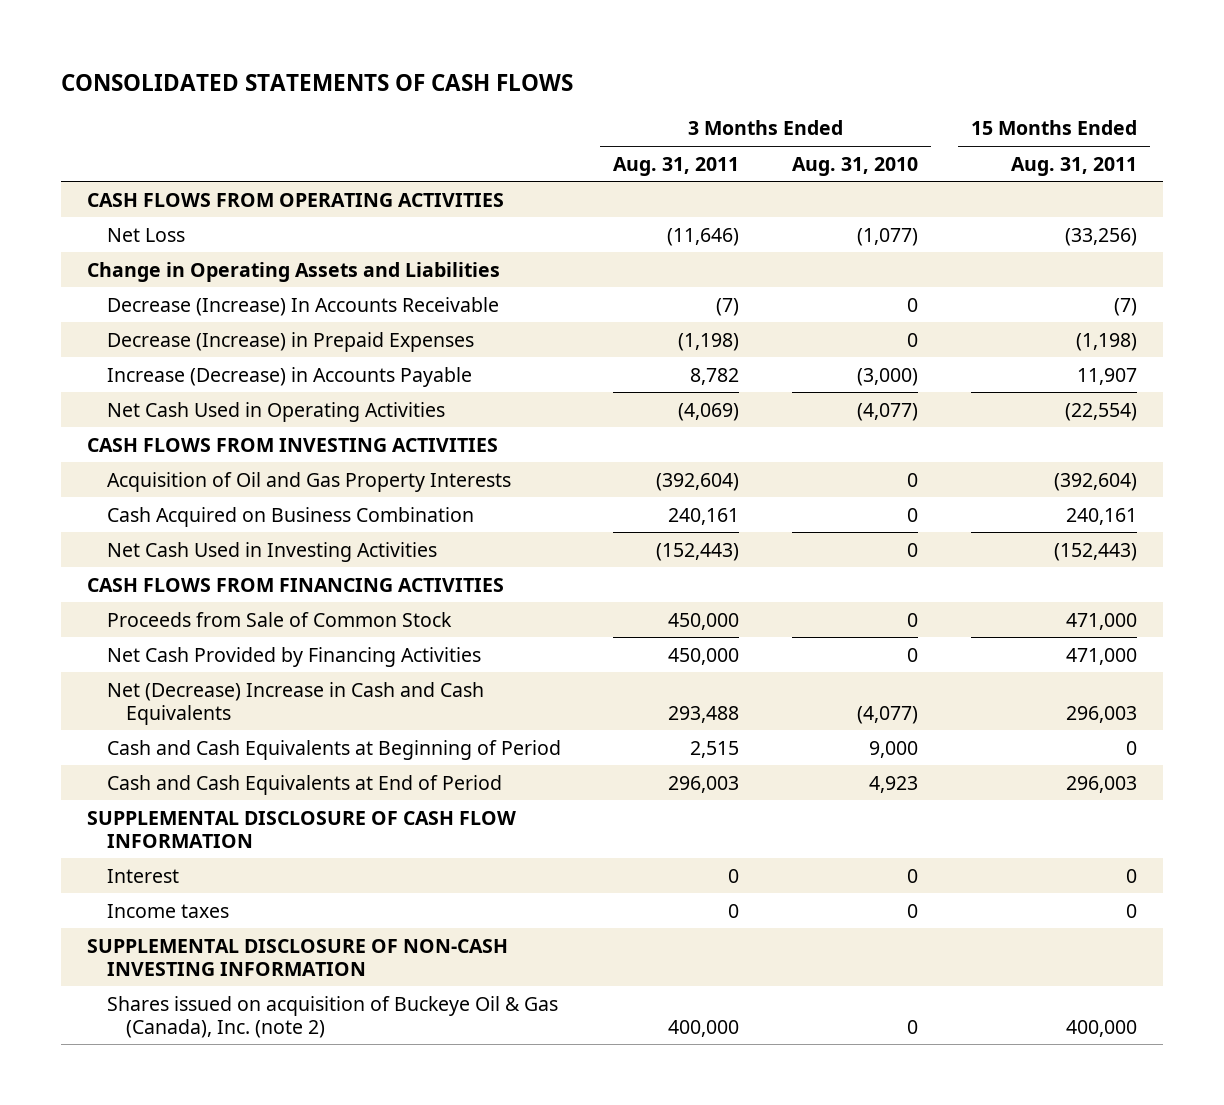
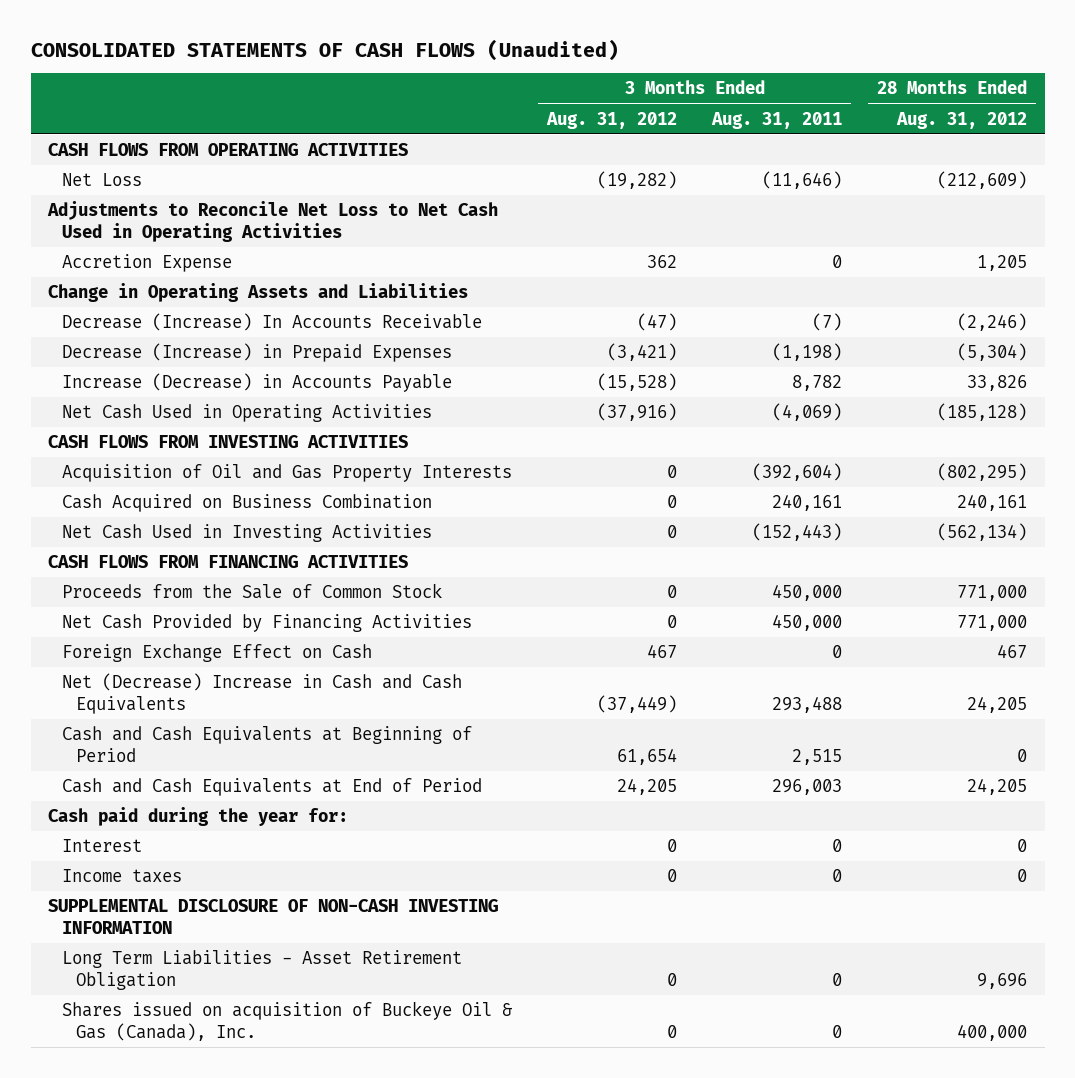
- CONSOLIDATED STATEMENTS OF CASH FLOWS
+ CONSOLIDATED STATEMENTS OF CASH FLOWS (Unaudited)
- | 3 Months Ended Aug. 31, 2011 | 3 Months Ended Aug. 31, 2010 | 15 Months Ended Aug. 31, 2011
+ | 3 Months Ended Aug. 31, 2012 | 3 Months Ended Aug. 31, 2011 | 28 Months Ended Aug. 31, 2012
+ Adjustments to Reconcile Net Loss to Net Cash Used in Operating Activities
+ Accretion Expense | 362 | 0 | 1,205
- Proceeds from Sale of Common Stock | 450,000 | 0 | 471,000
+ Proceeds from the Sale of Common Stock | 0 | 450,000 | 771,000
+ Foreign Exchange Effect on Cash | 467 | 0 | 467
- SUPPLEMENTAL DISCLOSURE OF CASH FLOW INFORMATION
+ Cash paid during the year for:
- Shares issued on acquisition of Buckeye Oil & Gas (Canada), Inc. (note 2) | 400,000 | 0 | 400,000
+ Long Term Liabilities - Asset Retirement Obligation | 0 | 0 | 9,696
+ Shares issued on acquisition of Buckeye Oil & Gas (Canada), Inc. | 0 | 0 | 400,000

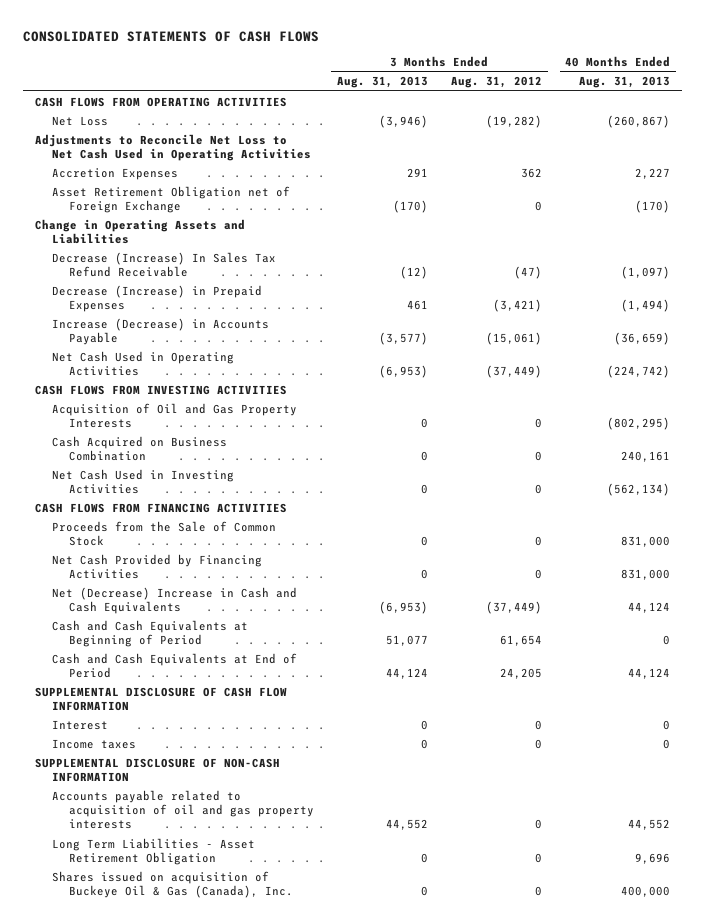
- CONSOLIDATED STATEMENTS OF CASH FLOWS (Unaudited)
+ CONSOLIDATED STATEMENTS OF CASH FLOWS
- | 3 Months Ended Aug. 31, 2012 | 3 Months Ended Aug. 31, 2011 | 28 Months Ended Aug. 31, 2012
+ | 3 Months Ended Aug. 31, 2013 | 3 Months Ended Aug. 31, 2012 | 40 Months Ended Aug. 31, 2013
- Accretion Expense | 362 | 0 | 1,205
+ Accretion Expenses | 291 | 362 | 2,227
+ Asset Retirement Obligation net of Foreign Exchange | (170) | 0 | (170)
- Decrease (Increase) In Accounts Receivable | (47) | (7) | (2,246)
+ Decrease (Increase) In Sales Tax Refund Receivable | (12) | (47) | (1,097)
- Increase (Decrease) in Accounts Payable | (15,528) | 8,782 | 33,826
- Net Cash Used in Operating Activities | (37,916) | (4,069) | (185,128)
+ Increase (Decrease) in Accounts Payable | (3,577) | (15,061) | (36,659)
+ Net Cash Used in Operating Activities | (6,953) | (37,449) | (224,742)
- Foreign Exchange Effect on Cash | 467 | 0 | 467
- Cash paid during the year for:
+ SUPPLEMENTAL DISCLOSURE OF CASH FLOW INFORMATION
- SUPPLEMENTAL DISCLOSURE OF NON-CASH INVESTING INFORMATION
+ SUPPLEMENTAL DISCLOSURE OF NON-CASH INFORMATION
+ Accounts payable related to acquisition of oil and gas property interests | 44,552 | 0 | 44,552

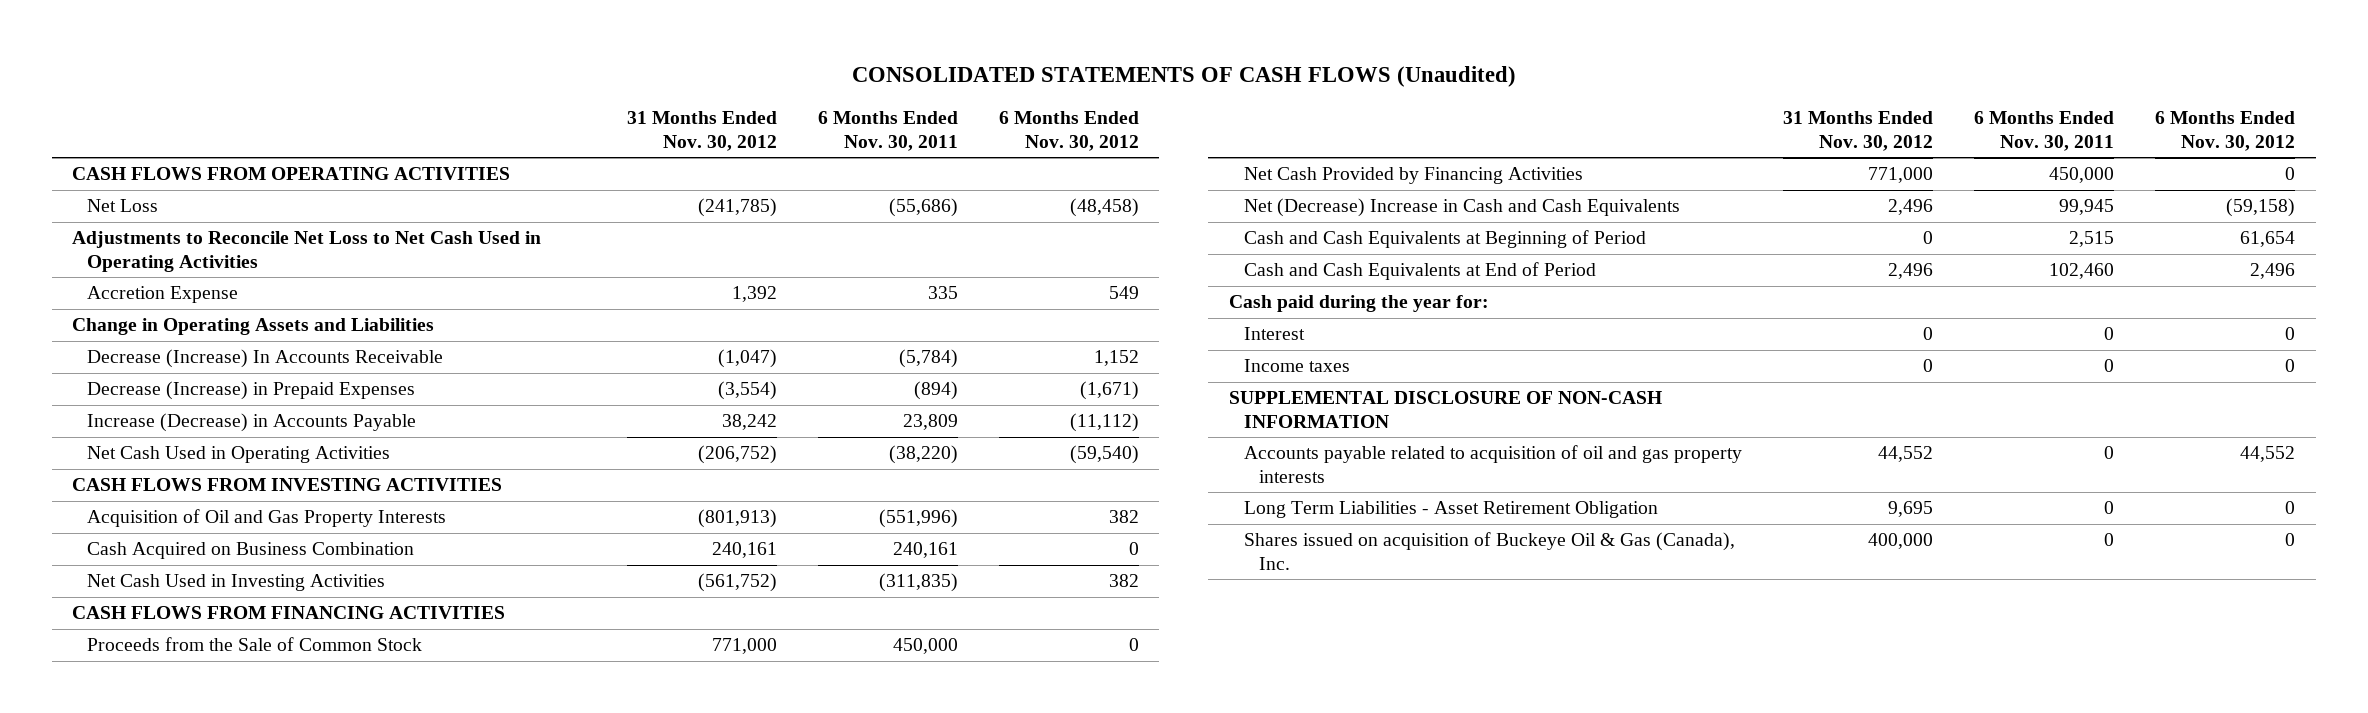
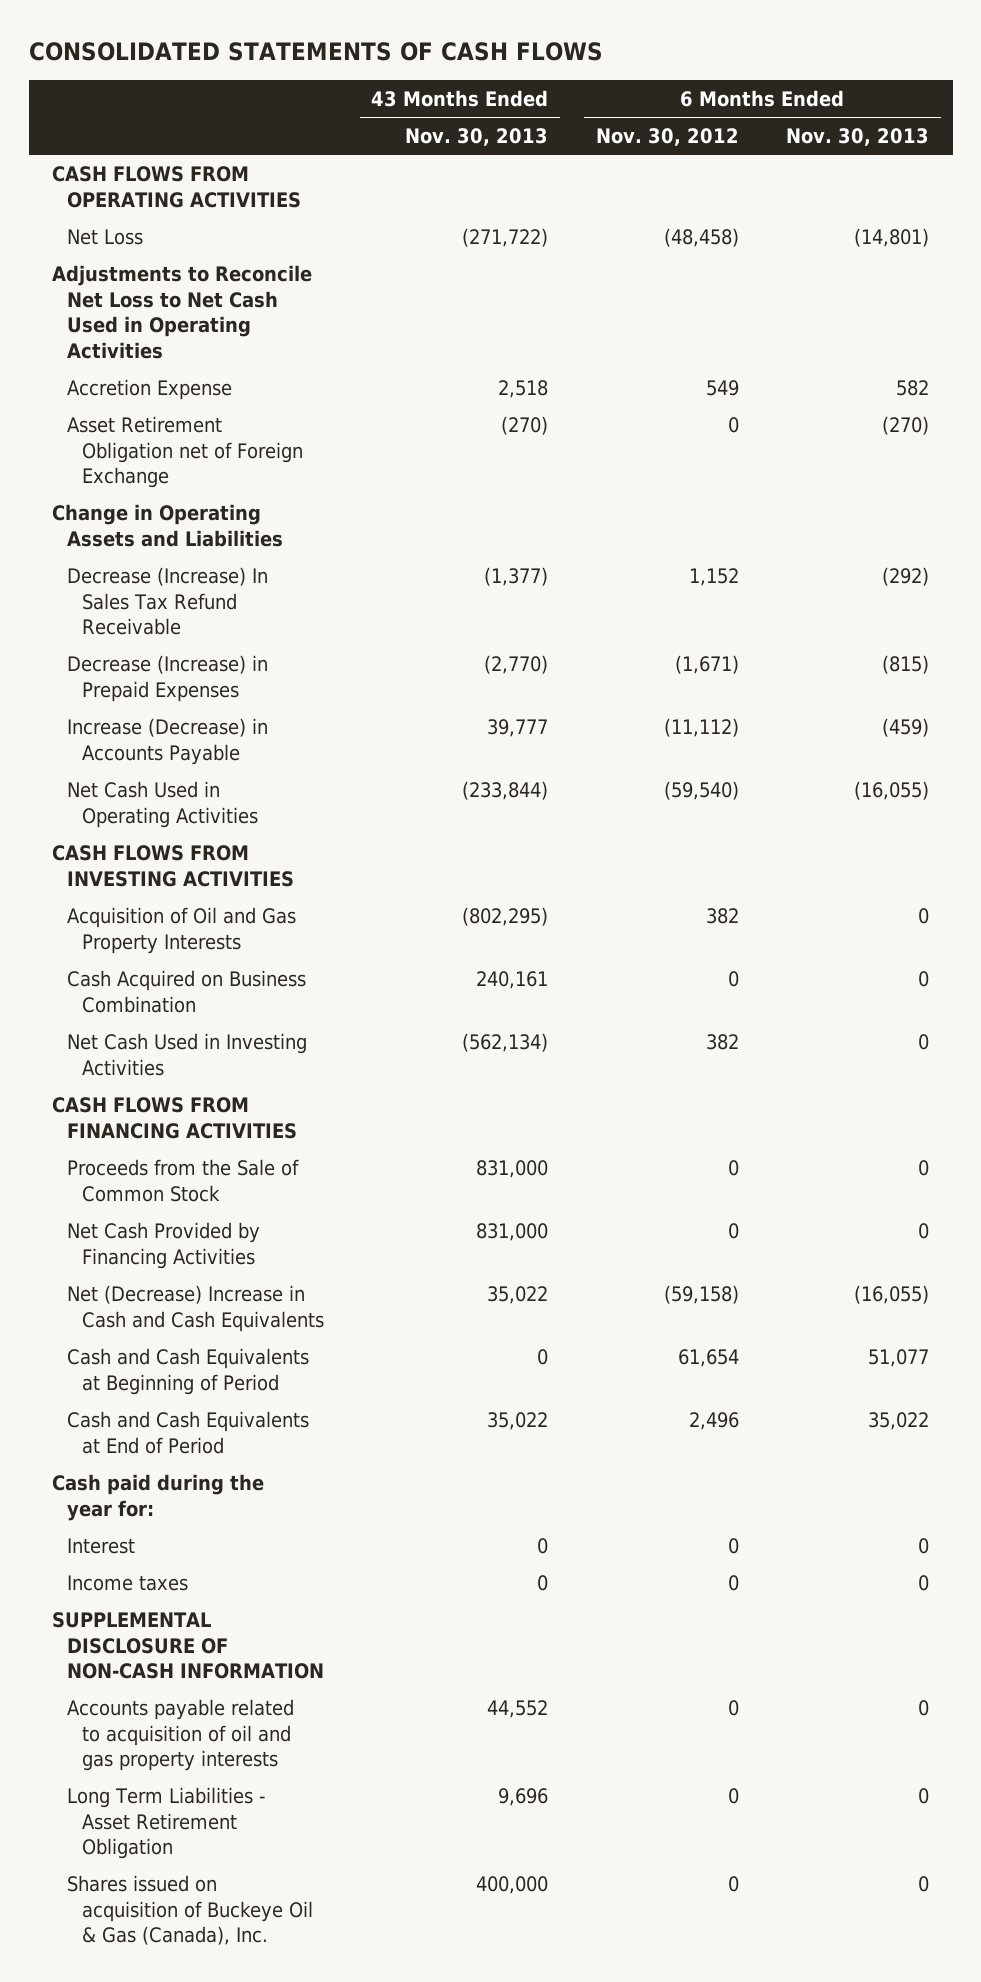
- CONSOLIDATED STATEMENTS OF CASH FLOWS (Unaudited)
+ CONSOLIDATED STATEMENTS OF CASH FLOWS
- | 31 Months Ended Nov. 30, 2012 | 6 Months Ended Nov. 30, 2011 | 6 Months Ended Nov. 30, 2012
+ | 43 Months Ended Nov. 30, 2013 | 6 Months Ended Nov. 30, 2012 | 6 Months Ended Nov. 30, 2013
+ Asset Retirement Obligation net of Foreign Exchange | (270) | 0 | (270)
- Decrease (Increase) In Accounts Receivable | (1,047) | (5,784) | 1,152
+ Decrease (Increase) In Sales Tax Refund Receivable | (1,377) | 1,152 | (292)
- Accounts payable related to acquisition of oil and gas property interests | 44,552 | 0 | 44,552
+ Accounts payable related to acquisition of oil and gas property interests | 44,552 | 0 | 0

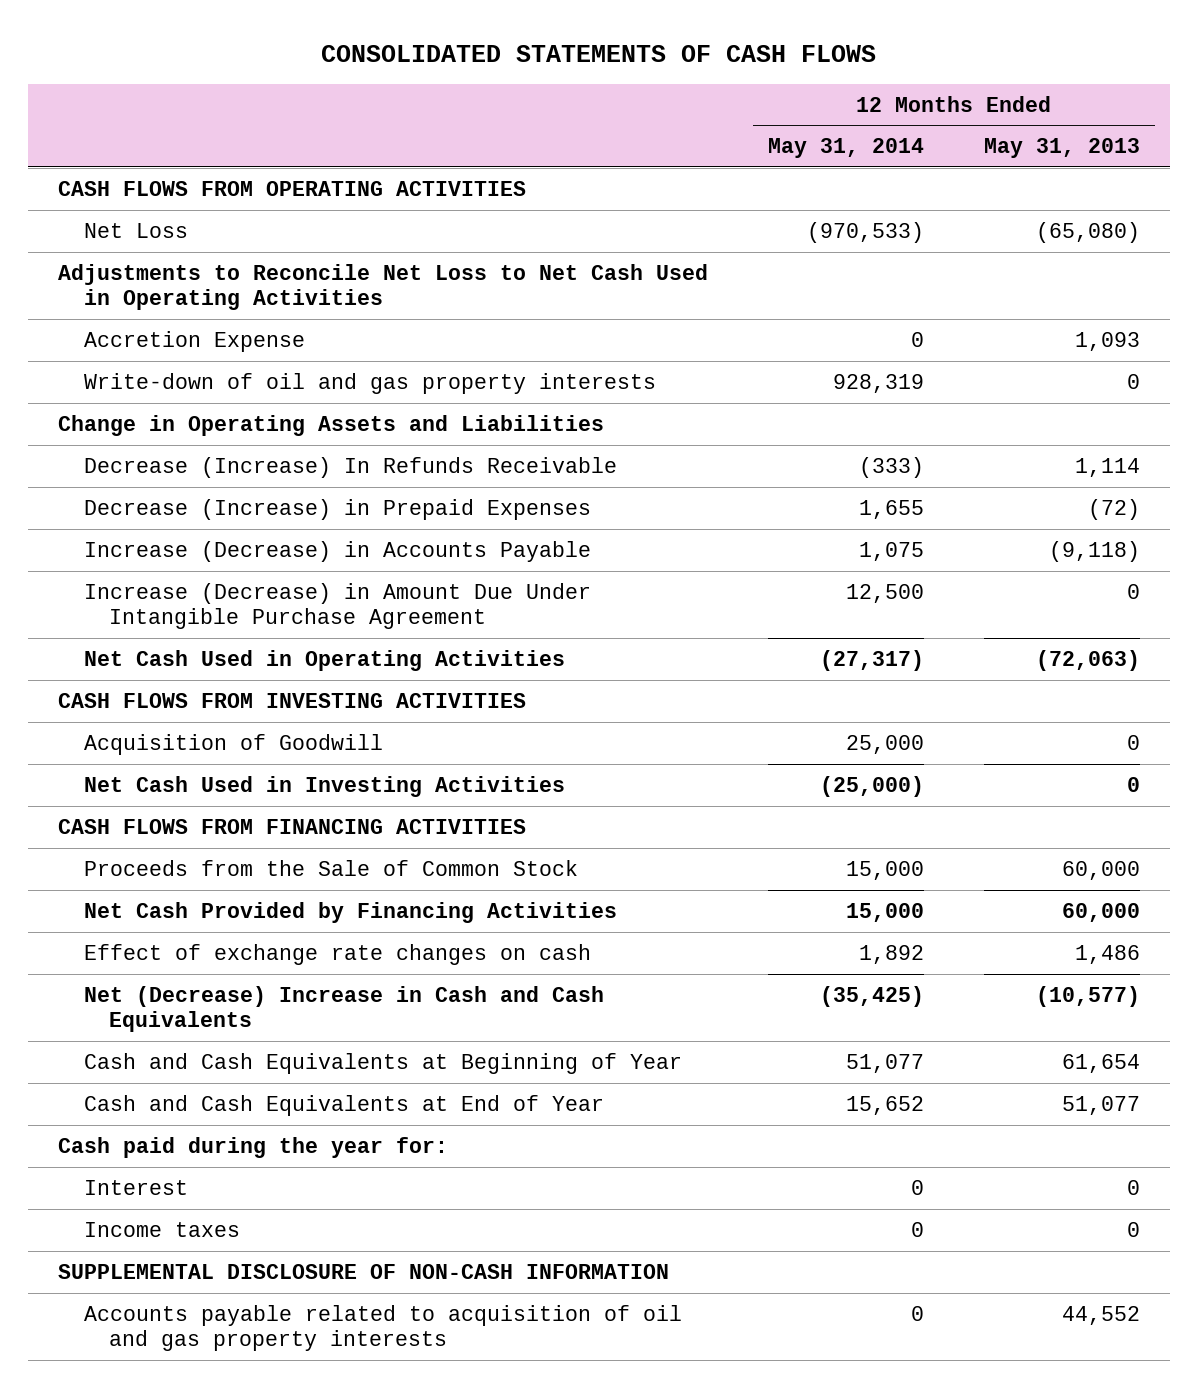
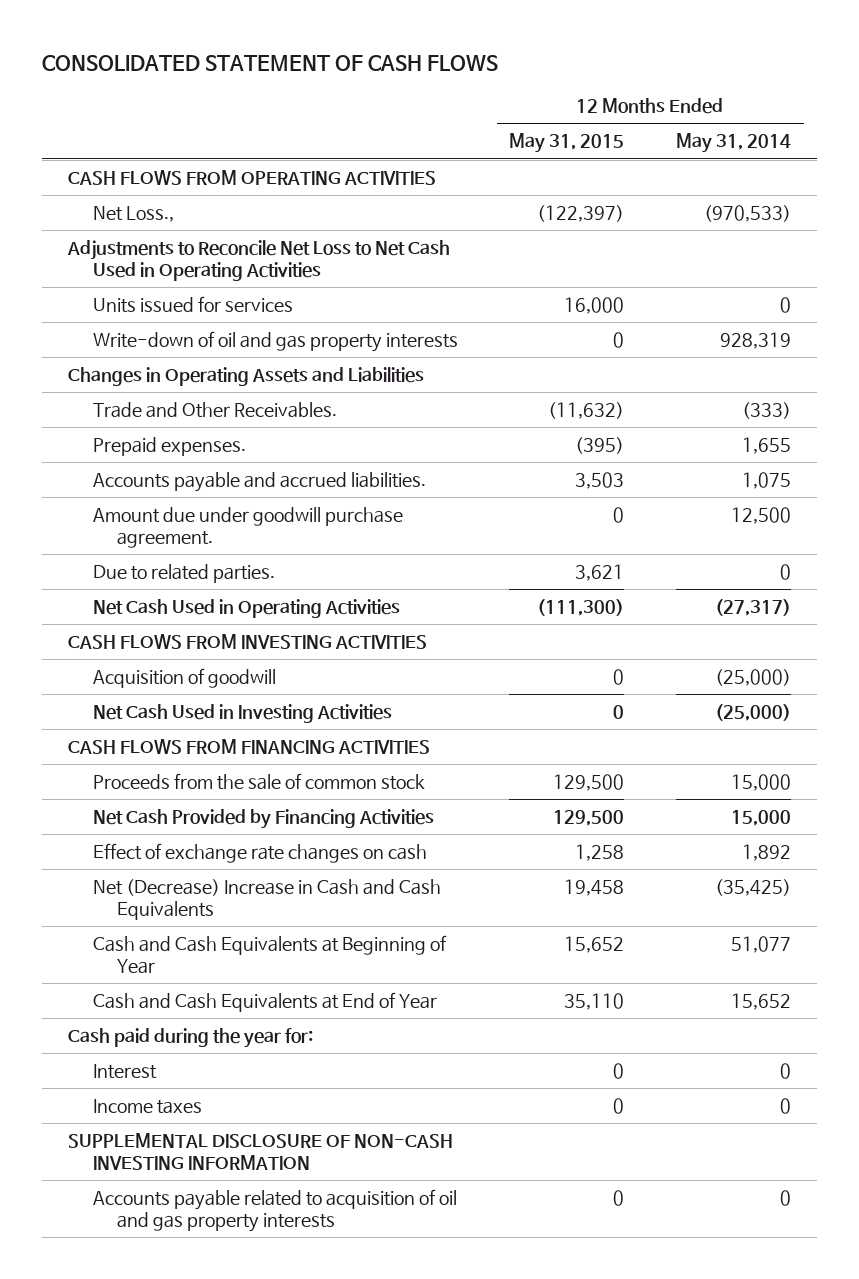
- CONSOLIDATED STATEMENTS OF CASH FLOWS
+ CONSOLIDATED STATEMENT OF CASH FLOWS
- | 12 Months Ended May 31, 2014 | 12 Months Ended May 31, 2013
+ | 12 Months Ended May 31, 2015 | 12 Months Ended May 31, 2014
- Net Loss | (970,533) | (65,080)
+ Net Loss., | (122,397) | (970,533)
- Accretion Expense | 0 | 1,093
+ Units issued for services | 16,000 | 0
- Change in Operating Assets and Liabilities
- Decrease (Increase) In Refunds Receivable | (333) | 1,114
- Decrease (Increase) in Prepaid Expenses | 1,655 | (72)
- Increase (Decrease) in Accounts Payable | 1,075 | (9,118)
- Increase (Decrease) in Amount Due Under Intangible Purchase Agreement | 12,500 | 0
+ Changes in Operating Assets and Liabilities
+ Trade and Other Receivables. | (11,632) | (333)
+ Prepaid expenses. | (395) | 1,655
+ Accounts payable and accrued liabilities. | 3,503 | 1,075
+ Amount due under goodwill purchase agreement. | 0 | 12,500
+ Due to related parties. | 3,621 | 0
- Acquisition of Goodwill | 25,000 | 0
+ Acquisition of goodwill | 0 | (25,000)
- Proceeds from the Sale of Common Stock | 15,000 | 60,000
+ Proceeds from the sale of common stock | 129,500 | 15,000
- SUPPLEMENTAL DISCLOSURE OF NON-CASH INFORMATION
+ SUPPLEMENTAL DISCLOSURE OF NON-CASH INVESTING INFORMATION

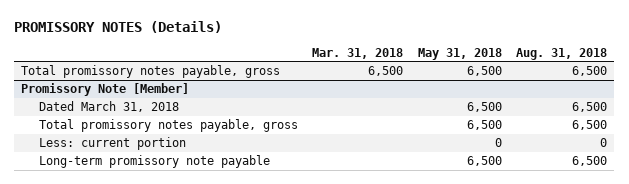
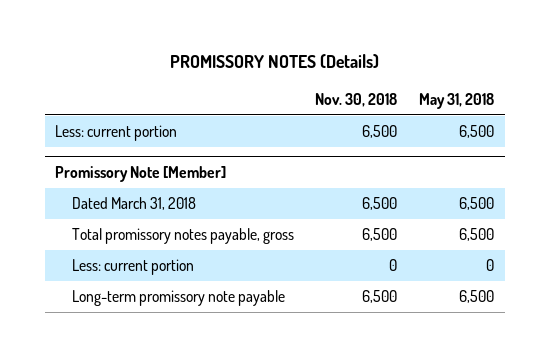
- | Mar. 31, 2018 | May 31, 2018 | Aug. 31, 2018
+ | Nov. 30, 2018 | May 31, 2018
- Total promissory notes payable, gross | 6,500 | 6,500 | 6,500
+ Less: current portion | 6,500 | 6,500

